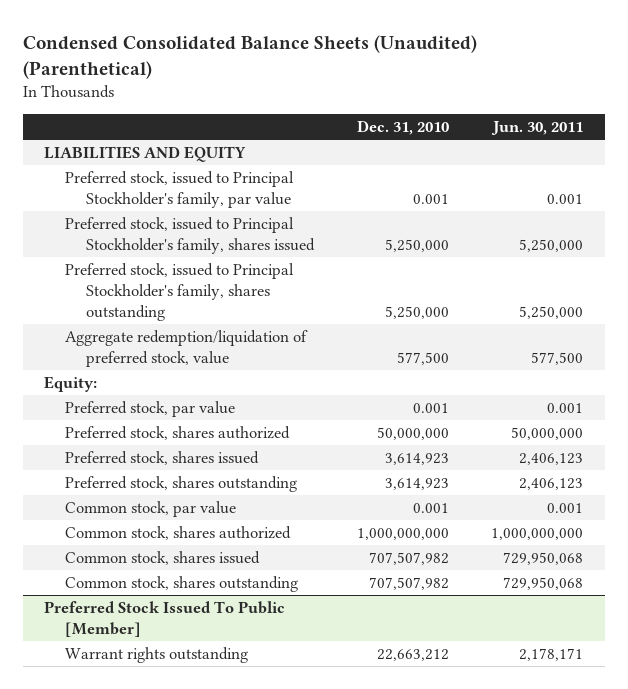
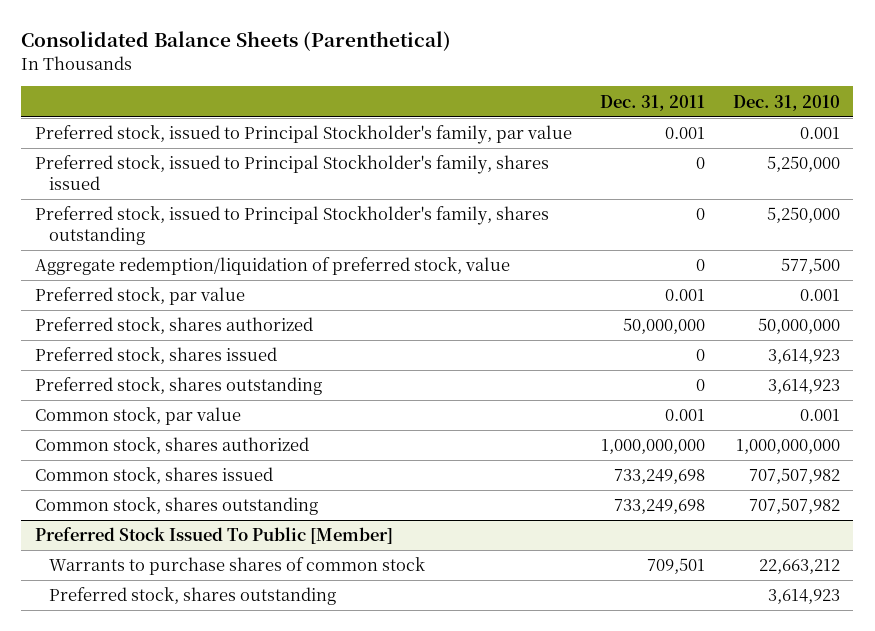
- Condensed Consolidated Balance Sheets (Unaudited) (Parenthetical)
+ Consolidated Balance Sheets (Parenthetical)
- | Dec. 31, 2010 | Jun. 30, 2011
+ | Dec. 31, 2011 | Dec. 31, 2010
- LIABILITIES AND EQUITY
- Equity:
@ Preferred Stock Issued To Public [Member]
- Warrant rights outstanding | 22,663,212 | 2,178,171
+ Warrants to purchase shares of common stock | 709,501 | 22,663,212
+ Preferred stock, shares outstanding | | 3,614,923

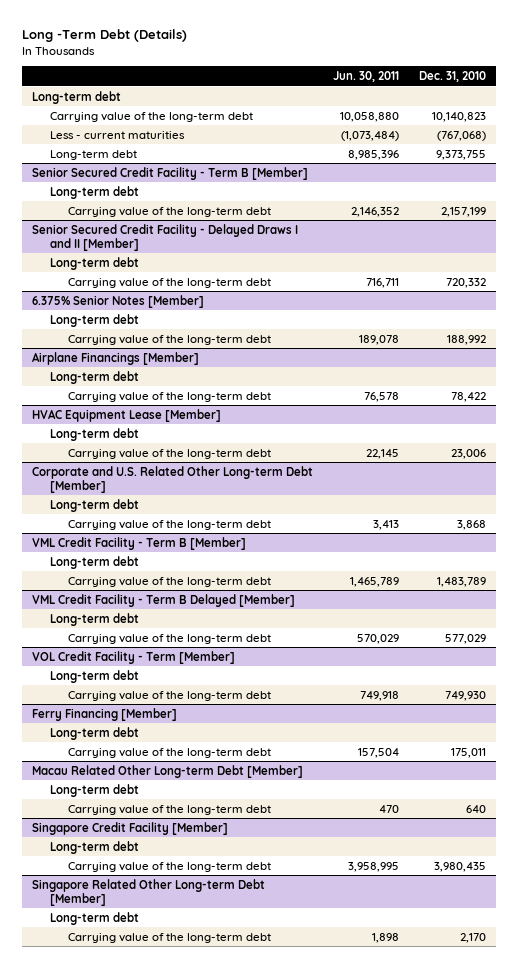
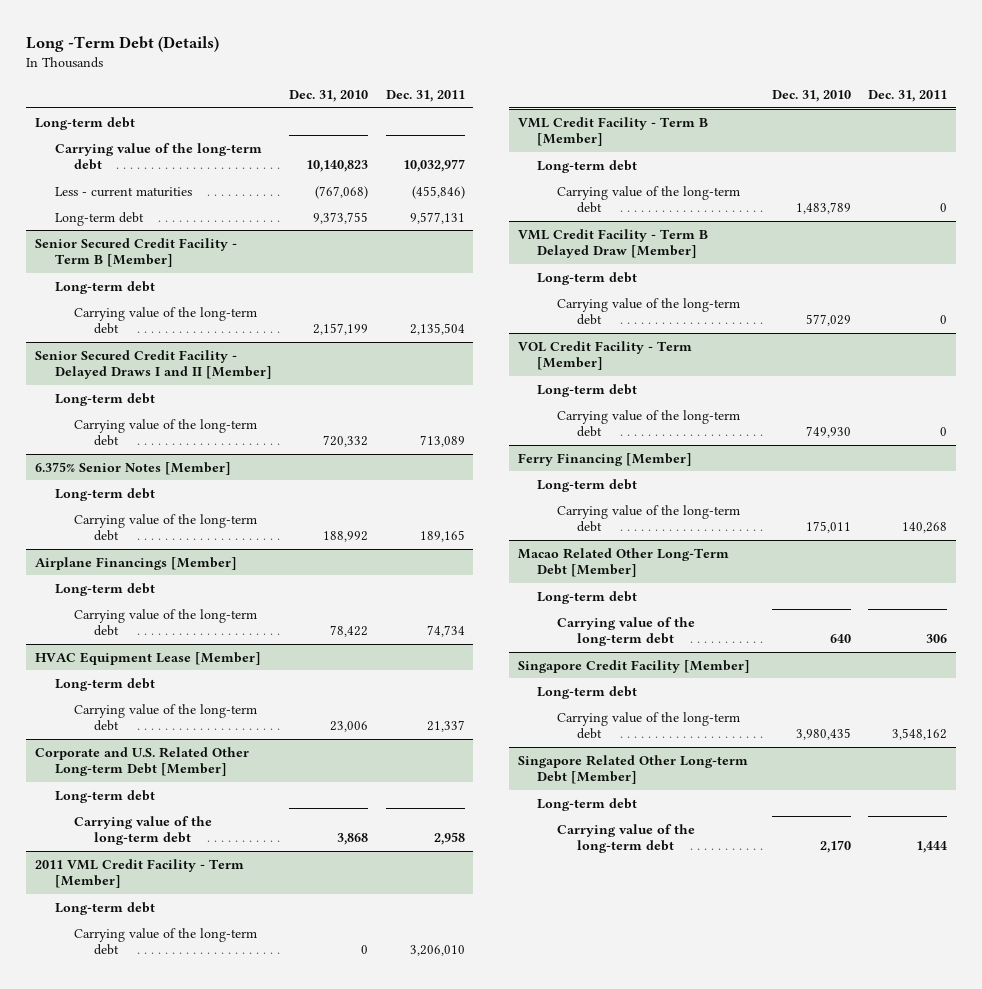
- | Jun. 30, 2011 | Dec. 31, 2010
+ | Dec. 31, 2010 | Dec. 31, 2011
+ 2011 VML Credit Facility - Term [Member]
+ Long-term debt
+ Carrying value of the long-term debt | 0 | 3,206,010
- VML Credit Facility - Term B Delayed [Member]
+ VML Credit Facility - Term B Delayed Draw [Member]
- Macau Related Other Long-term Debt [Member]
+ Macao Related Other Long-Term Debt [Member]

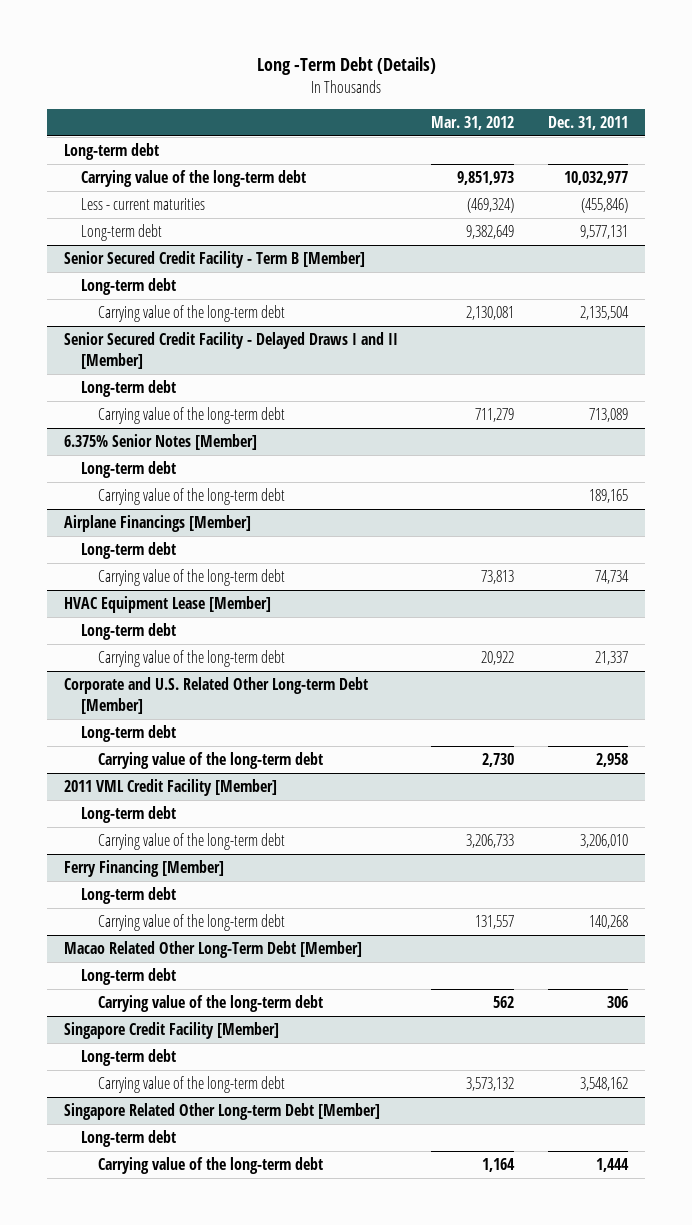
- | Dec. 31, 2010 | Dec. 31, 2011
+ | Mar. 31, 2012 | Dec. 31, 2011
- 2011 VML Credit Facility - Term [Member]
+ 2011 VML Credit Facility [Member]
- VML Credit Facility - Term B [Member]
- Long-term debt
- Carrying value of the long-term debt | 1,483,789 | 0
- VML Credit Facility - Term B Delayed Draw [Member]
- Long-term debt
- Carrying value of the long-term debt | 577,029 | 0
- VOL Credit Facility - Term [Member]
- Long-term debt
- Carrying value of the long-term debt | 749,930 | 0

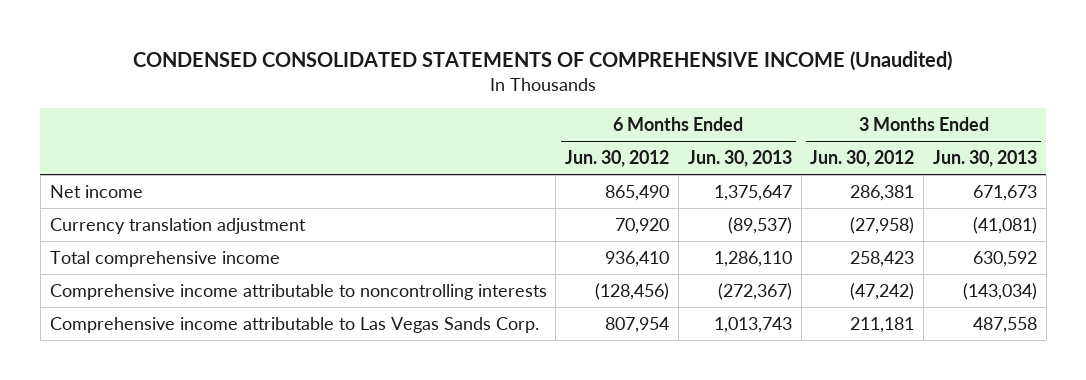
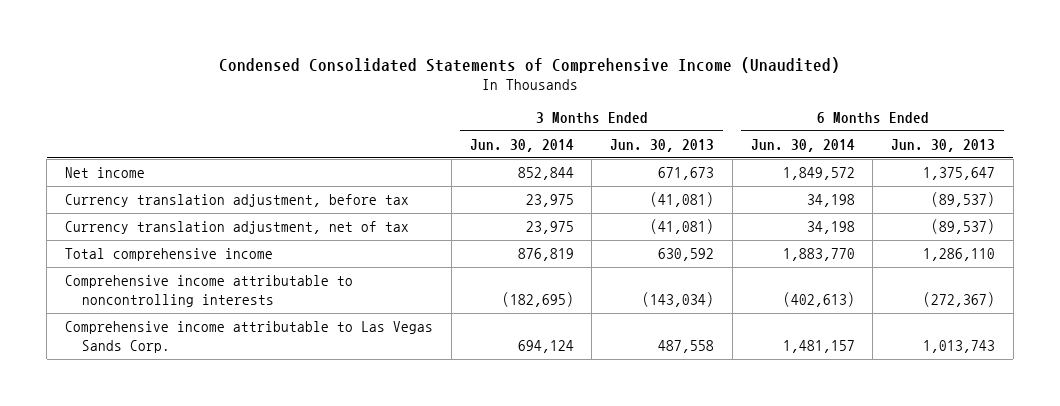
- CONDENSED CONSOLIDATED STATEMENTS OF COMPREHENSIVE INCOME (Unaudited)
+ Condensed Consolidated Statements of Comprehensive Income (Unaudited)
- | 6 Months Ended Jun. 30, 2012 | 6 Months Ended Jun. 30, 2013 | 3 Months Ended Jun. 30, 2012 | 3 Months Ended Jun. 30, 2013
+ | 3 Months Ended Jun. 30, 2014 | 3 Months Ended Jun. 30, 2013 | 6 Months Ended Jun. 30, 2014 | 6 Months Ended Jun. 30, 2013
- Currency translation adjustment | 70,920 | (89,537) | (27,958) | (41,081)
+ Currency translation adjustment, before tax | 23,975 | (41,081) | 34,198 | (89,537)
+ Currency translation adjustment, net of tax | 23,975 | (41,081) | 34,198 | (89,537)

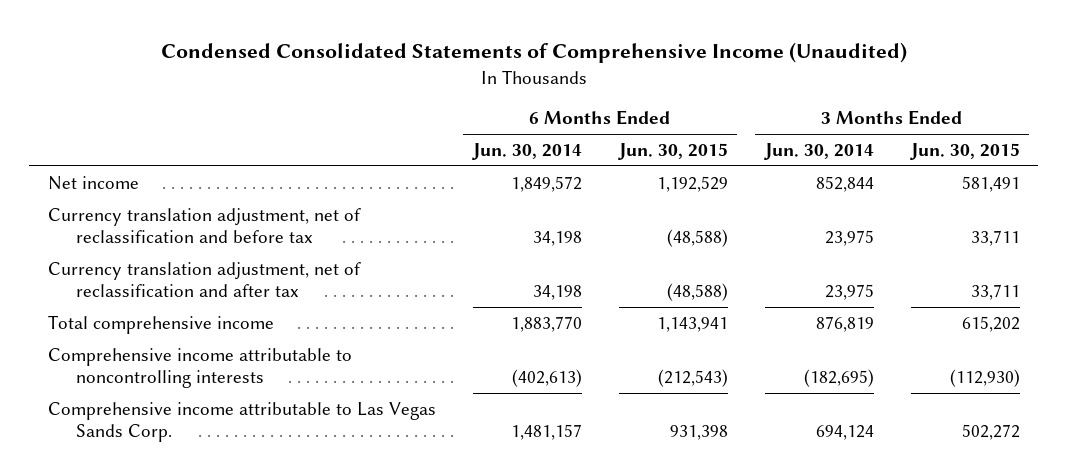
- | 3 Months Ended Jun. 30, 2014 | 3 Months Ended Jun. 30, 2013 | 6 Months Ended Jun. 30, 2014 | 6 Months Ended Jun. 30, 2013
+ | 6 Months Ended Jun. 30, 2014 | 6 Months Ended Jun. 30, 2015 | 3 Months Ended Jun. 30, 2014 | 3 Months Ended Jun. 30, 2015
- Currency translation adjustment, before tax | 23,975 | (41,081) | 34,198 | (89,537)
- Currency translation adjustment, net of tax | 23,975 | (41,081) | 34,198 | (89,537)
+ Currency translation adjustment, net of reclassification and before tax | 34,198 | (48,588) | 23,975 | 33,711
+ Currency translation adjustment, net of reclassification and after tax | 34,198 | (48,588) | 23,975 | 33,711

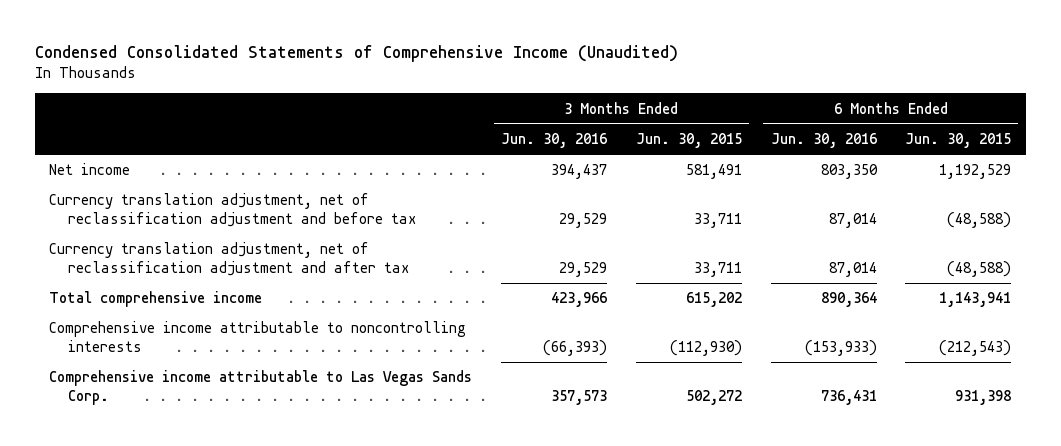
- | 6 Months Ended Jun. 30, 2014 | 6 Months Ended Jun. 30, 2015 | 3 Months Ended Jun. 30, 2014 | 3 Months Ended Jun. 30, 2015
+ | 3 Months Ended Jun. 30, 2016 | 3 Months Ended Jun. 30, 2015 | 6 Months Ended Jun. 30, 2016 | 6 Months Ended Jun. 30, 2015
- Currency translation adjustment, net of reclassification and before tax | 34,198 | (48,588) | 23,975 | 33,711
- Currency translation adjustment, net of reclassification and after tax | 34,198 | (48,588) | 23,975 | 33,711
+ Currency translation adjustment, net of reclassification adjustment and before tax | 29,529 | 33,711 | 87,014 | (48,588)
+ Currency translation adjustment, net of reclassification adjustment and after tax | 29,529 | 33,711 | 87,014 | (48,588)

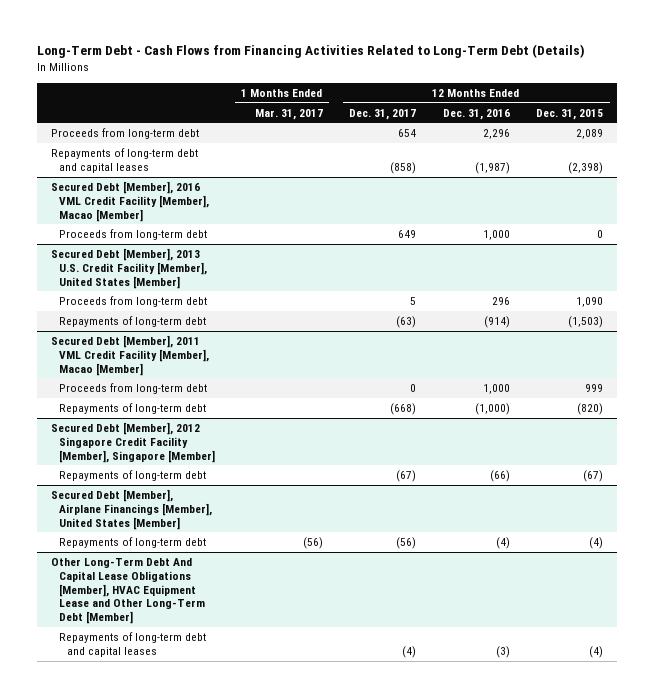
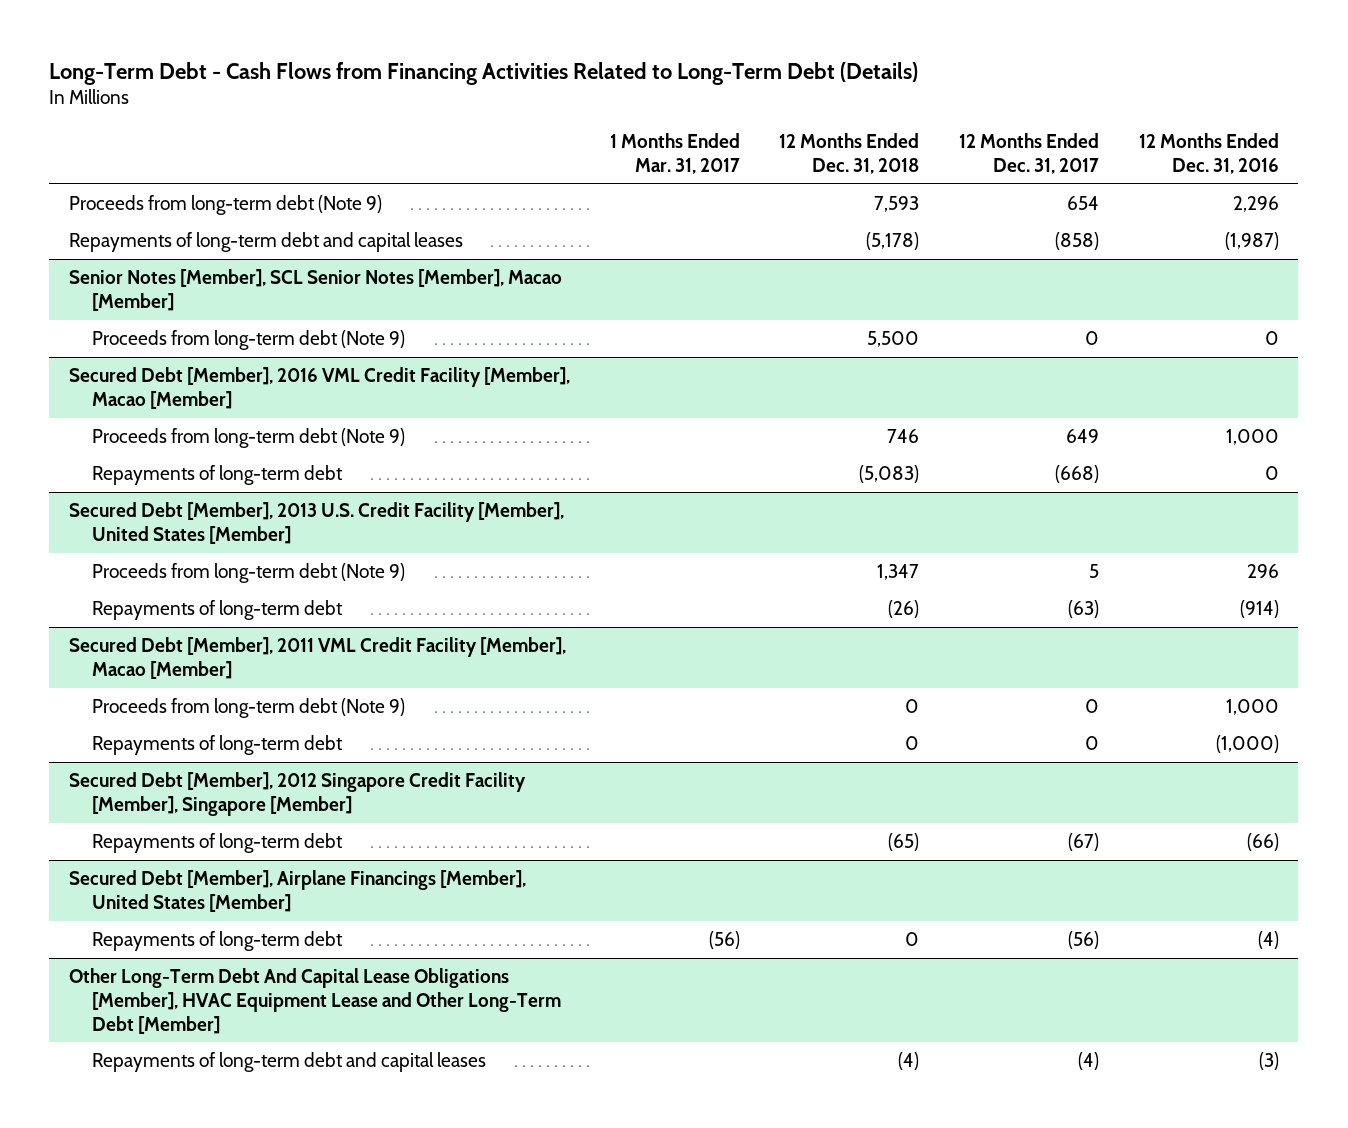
- | 1 Months Ended Mar. 31, 2017 | 12 Months Ended Dec. 31, 2017 | 12 Months Ended Dec. 31, 2016 | 12 Months Ended Dec. 31, 2015
+ | 1 Months Ended Mar. 31, 2017 | 12 Months Ended Dec. 31, 2018 | 12 Months Ended Dec. 31, 2017 | 12 Months Ended Dec. 31, 2016
- Proceeds from long-term debt | | 654 | 2,296 | 2,089
+ Proceeds from long-term debt (Note 9) | | 7,593 | 654 | 2,296
+ Senior Notes [Member], SCL Senior Notes [Member], Macao [Member]
+ Proceeds from long-term debt (Note 9) | | 5,500 | 0 | 0
@ Secured Debt [Member], 2016 VML Credit Facility [Member], Macao [Member]
- Proceeds from long-term debt | | 649 | 1,000 | 0
+ Proceeds from long-term debt (Note 9) | | 746 | 649 | 1,000
+ Repayments of long-term debt | | (5,083) | (668) | 0
@ Secured Debt [Member], 2013 U.S. Credit Facility [Member], United States [Member]
- Proceeds from long-term debt | | 5 | 296 | 1,090
+ Proceeds from long-term debt (Note 9) | | 1,347 | 5 | 296
@ Secured Debt [Member], 2011 VML Credit Facility [Member], Macao [Member]
- Proceeds from long-term debt | | 0 | 1,000 | 999
- Repayments of long-term debt | | (668) | (1,000) | (820)
+ Proceeds from long-term debt (Note 9) | | 0 | 0 | 1,000
+ Repayments of long-term debt | | 0 | 0 | (1,000)

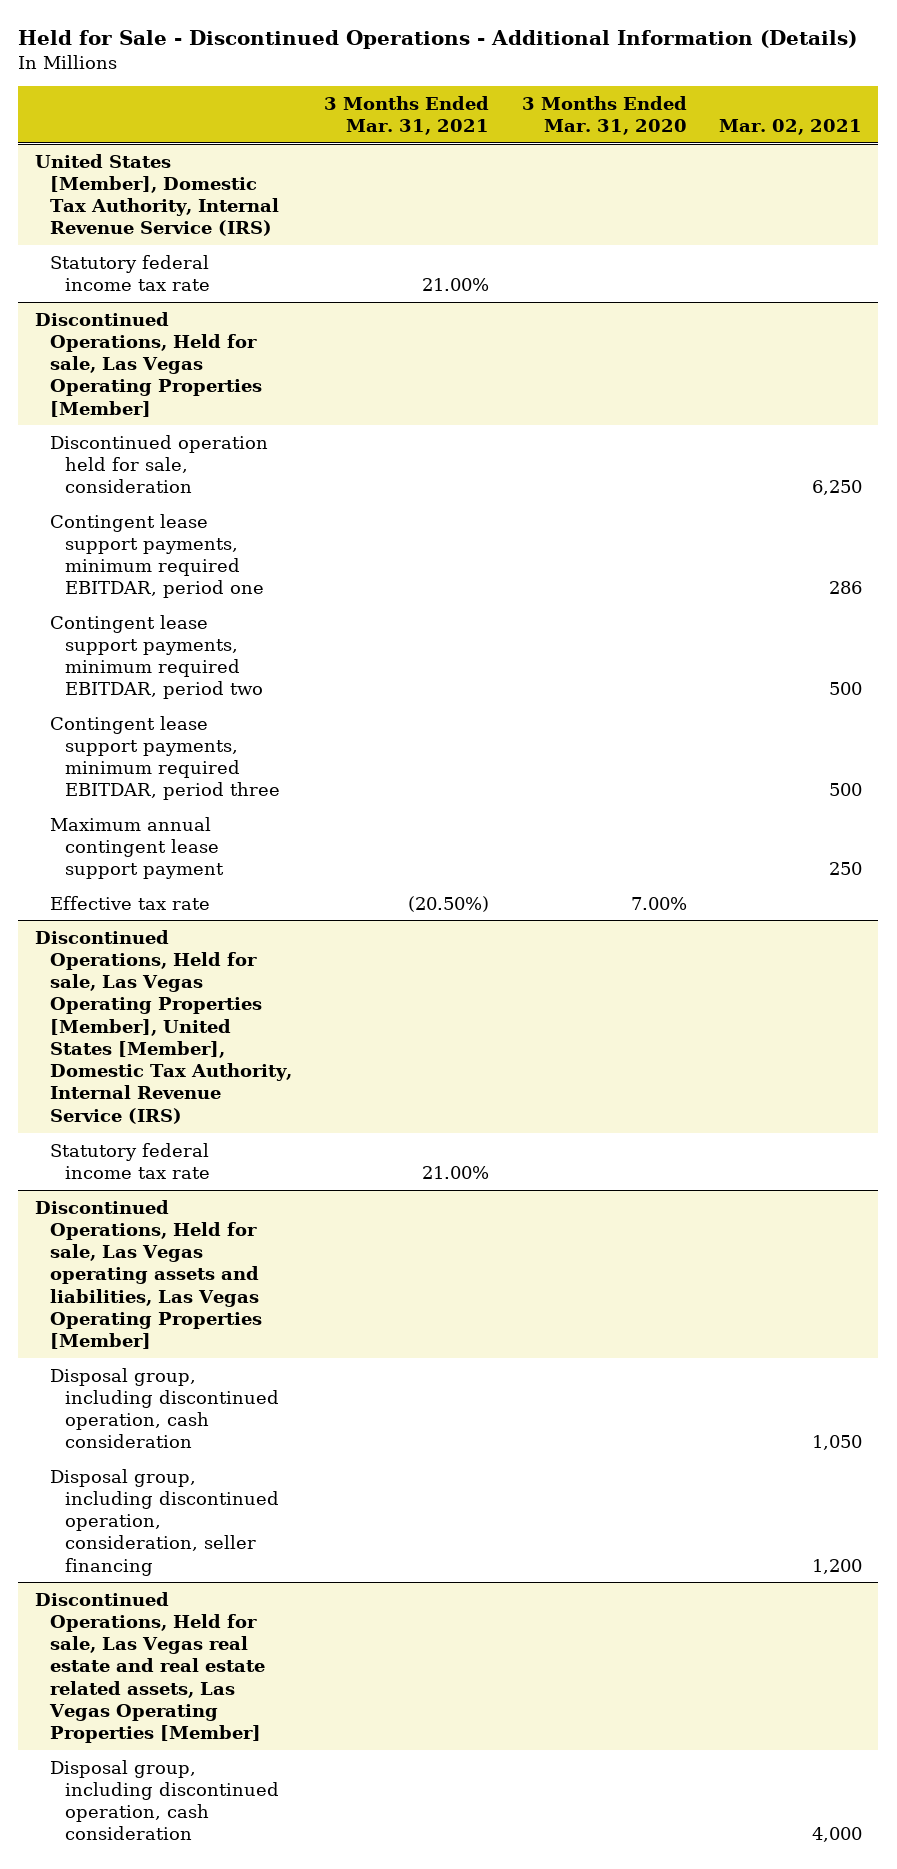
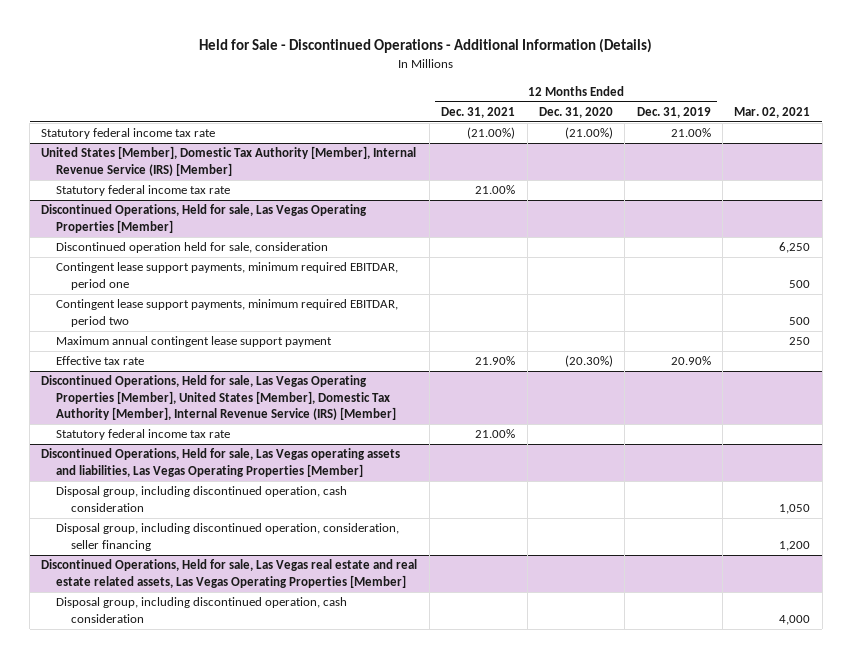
- | 3 Months Ended Mar. 31, 2021 | 3 Months Ended Mar. 31, 2020 | Mar. 02, 2021
+ | 12 Months Ended Dec. 31, 2021 | 12 Months Ended Dec. 31, 2020 | 12 Months Ended Dec. 31, 2019 | Mar. 02, 2021
- United States [Member], Domestic Tax Authority, Internal Revenue Service (IRS)
+ United States [Member], Domestic Tax Authority [Member], Internal Revenue Service (IRS) [Member]
+ Statutory federal income tax rate | 21.00% | | |
@ Discontinued Operations, Held for sale, Las Vegas Operating Properties [Member]
- Contingent lease support payments, minimum required EBITDAR, period one | | | 286
+ Contingent lease support payments, minimum required EBITDAR, period one | | | | 500
- Contingent lease support payments, minimum required EBITDAR, period three | | | 500
- Discontinued Operations, Held for sale, Las Vegas Operating Properties [Member], United States [Member], Domestic Tax Authority, Internal Revenue Service (IRS)
+ Discontinued Operations, Held for sale, Las Vegas Operating Properties [Member], United States [Member], Domestic Tax Authority [Member], Internal Revenue Service (IRS) [Member]

